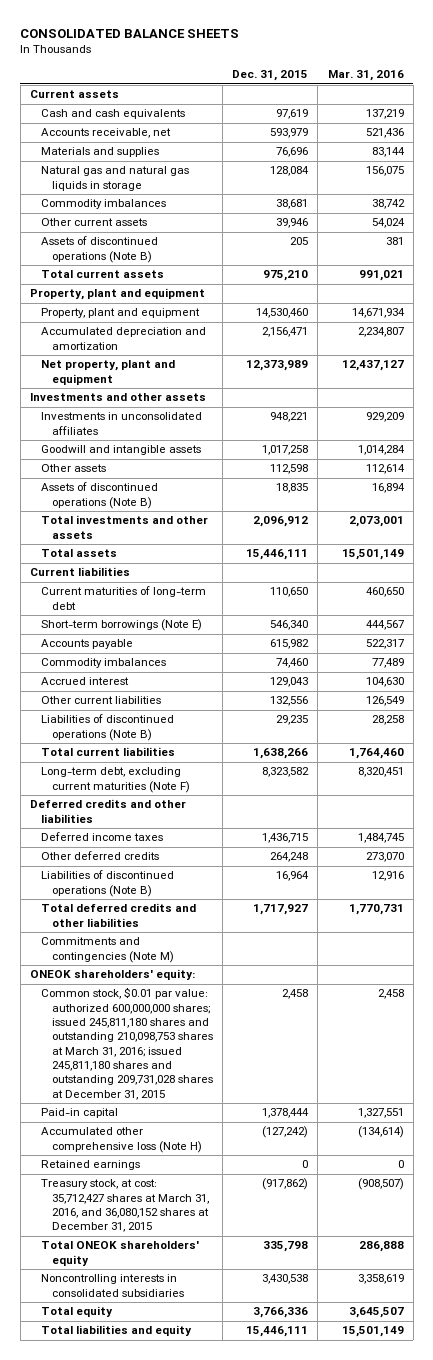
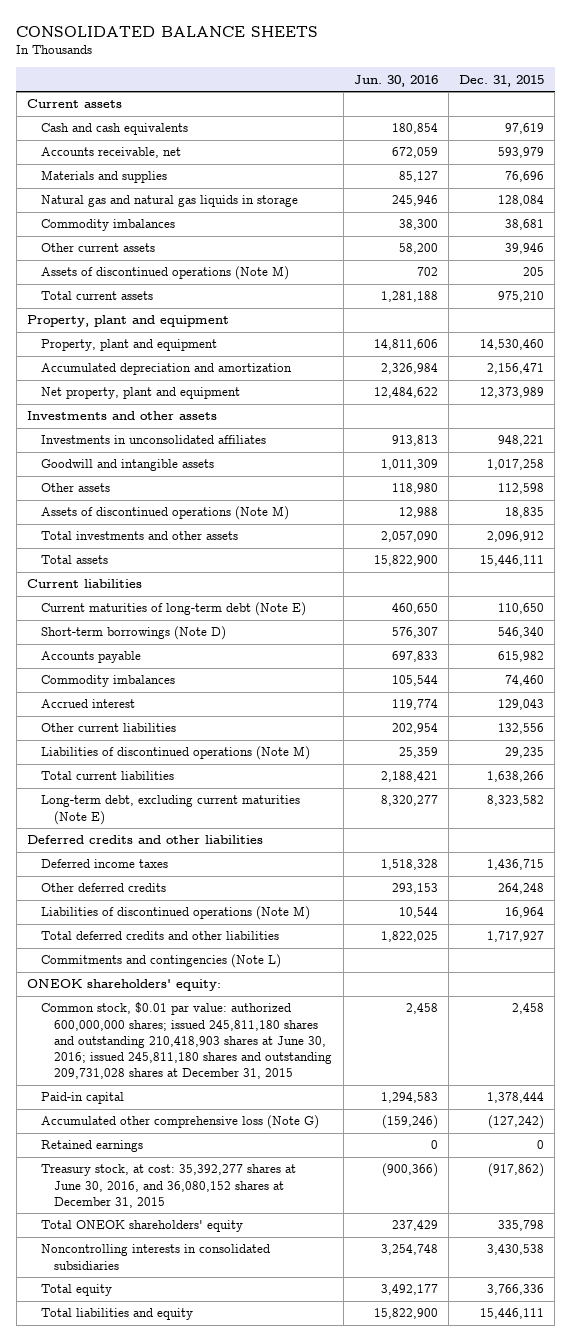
- | Dec. 31, 2015 | Mar. 31, 2016
+ | Jun. 30, 2016 | Dec. 31, 2015
- Assets of discontinued operations (Note B) | 205 | 381
+ Assets of discontinued operations (Note M) | 702 | 205
- Assets of discontinued operations (Note B) | 18,835 | 16,894
+ Assets of discontinued operations (Note M) | 12,988 | 18,835
- Current maturities of long-term debt | 110,650 | 460,650
- Short-term borrowings (Note E) | 546,340 | 444,567
+ Current maturities of long-term debt (Note E) | 460,650 | 110,650
+ Short-term borrowings (Note D) | 576,307 | 546,340
- Liabilities of discontinued operations (Note B) | 29,235 | 28,258
+ Liabilities of discontinued operations (Note M) | 25,359 | 29,235
- Long-term debt, excluding current maturities (Note F) | 8,323,582 | 8,320,451
+ Long-term debt, excluding current maturities (Note E) | 8,320,277 | 8,323,582
- Liabilities of discontinued operations (Note B) | 16,964 | 12,916
+ Liabilities of discontinued operations (Note M) | 10,544 | 16,964
- Commitments and contingencies (Note M)
+ Commitments and contingencies (Note L)
- Common stock, $0.01 par value: authorized 600,000,000 shares; issued 245,811,180 shares and outstanding 210,098,753 shares at March 31, 2016; issued 245,811,180 shares and outstanding 209,731,028 shares at December 31, 2015 | 2,458 | 2,458
+ Common stock, $0.01 par value: authorized 600,000,000 shares; issued 245,811,180 shares and outstanding 210,418,903 shares at June 30, 2016; issued 245,811,180 shares and outstanding 209,731,028 shares at December 31, 2015 | 2,458 | 2,458
- Accumulated other comprehensive loss (Note H) | (127,242) | (134,614)
+ Accumulated other comprehensive loss (Note G) | (159,246) | (127,242)
- Treasury stock, at cost: 35,712,427 shares at March 31, 2016, and 36,080,152 shares at December 31, 2015 | (917,862) | (908,507)
+ Treasury stock, at cost: 35,392,277 shares at June 30, 2016, and 36,080,152 shares at December 31, 2015 | (900,366) | (917,862)

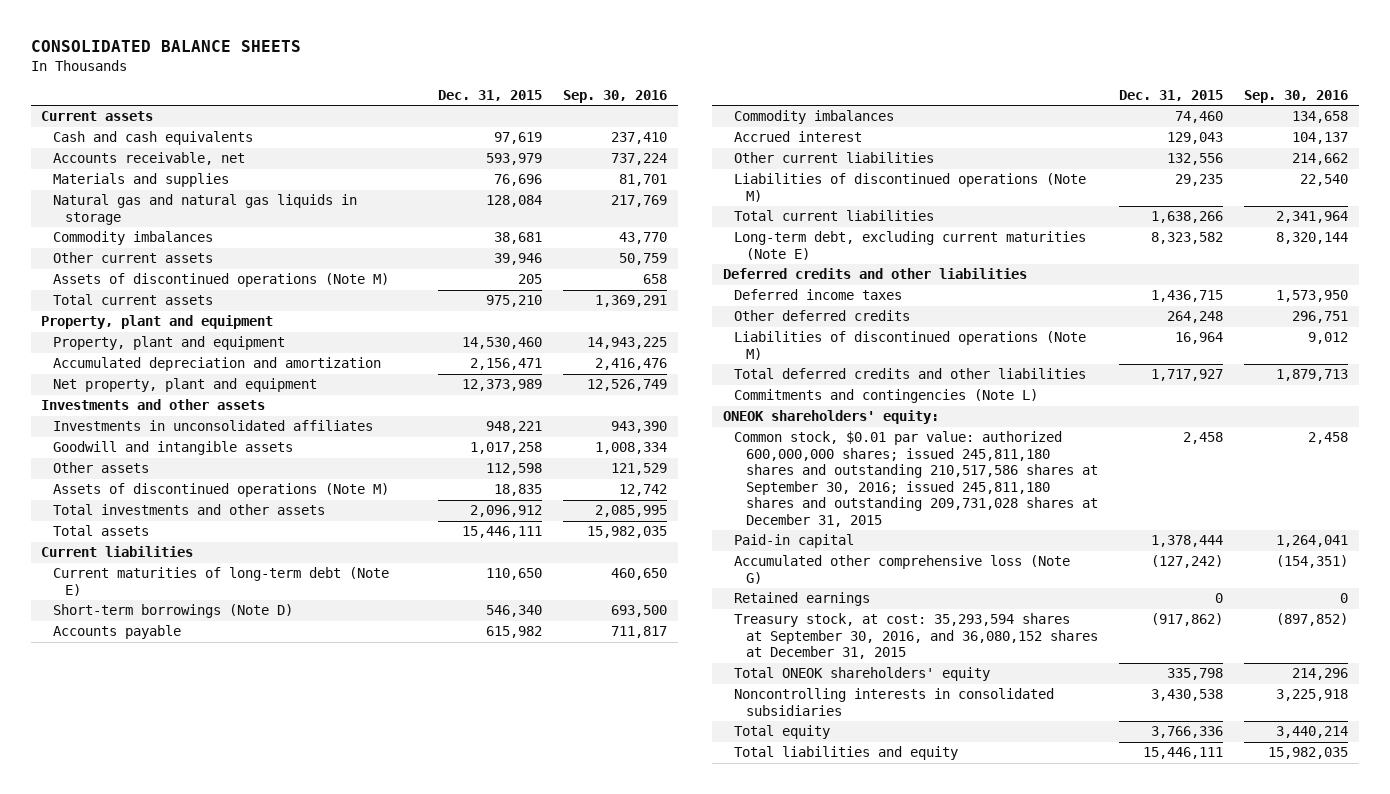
- | Jun. 30, 2016 | Dec. 31, 2015
+ | Dec. 31, 2015 | Sep. 30, 2016
- Common stock, $0.01 par value: authorized 600,000,000 shares; issued 245,811,180 shares and outstanding 210,418,903 shares at June 30, 2016; issued 245,811,180 shares and outstanding 209,731,028 shares at December 31, 2015 | 2,458 | 2,458
+ Common stock, $0.01 par value: authorized 600,000,000 shares; issued 245,811,180 shares and outstanding 210,517,586 shares at September 30, 2016; issued 245,811,180 shares and outstanding 209,731,028 shares at December 31, 2015 | 2,458 | 2,458
- Treasury stock, at cost: 35,392,277 shares at June 30, 2016, and 36,080,152 shares at December 31, 2015 | (900,366) | (917,862)
+ Treasury stock, at cost: 35,293,594 shares at September 30, 2016, and 36,080,152 shares at December 31, 2015 | (917,862) | (897,852)

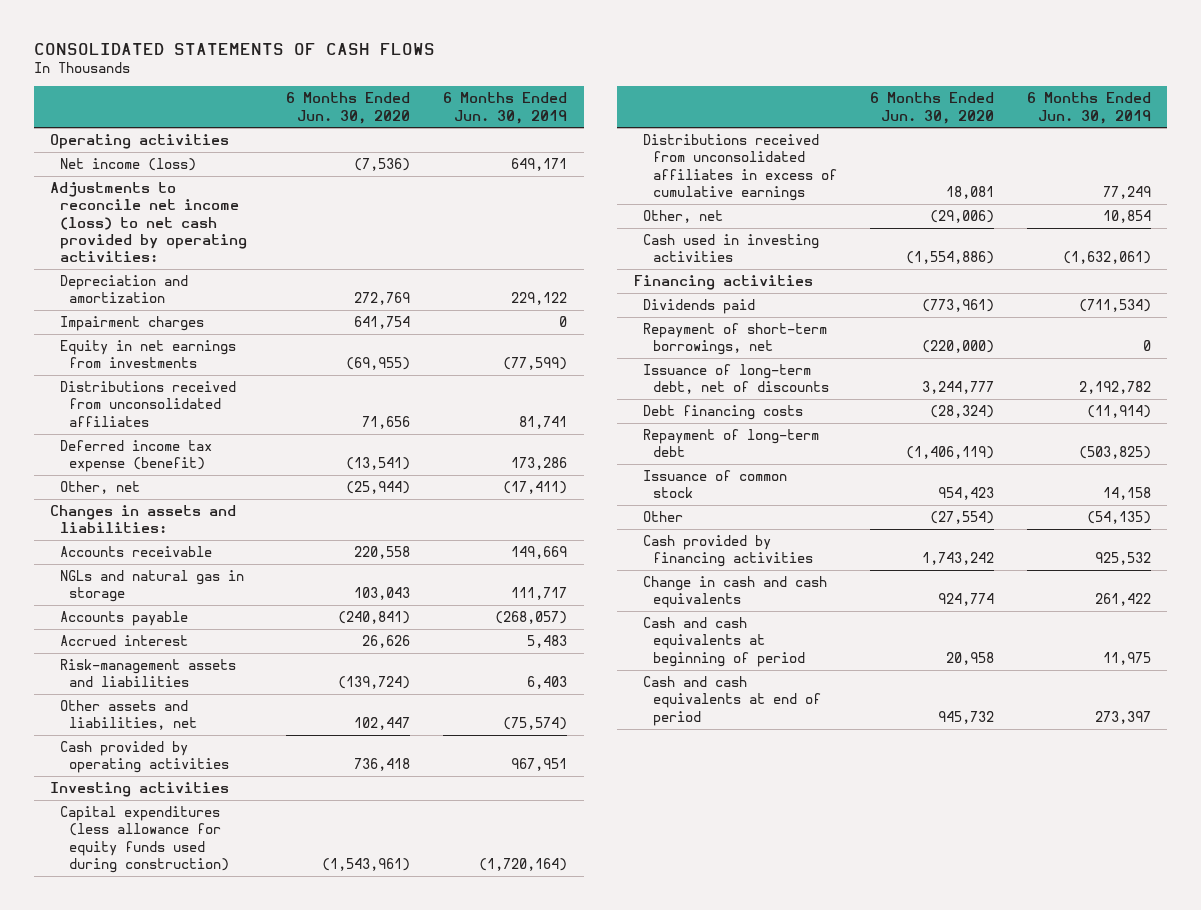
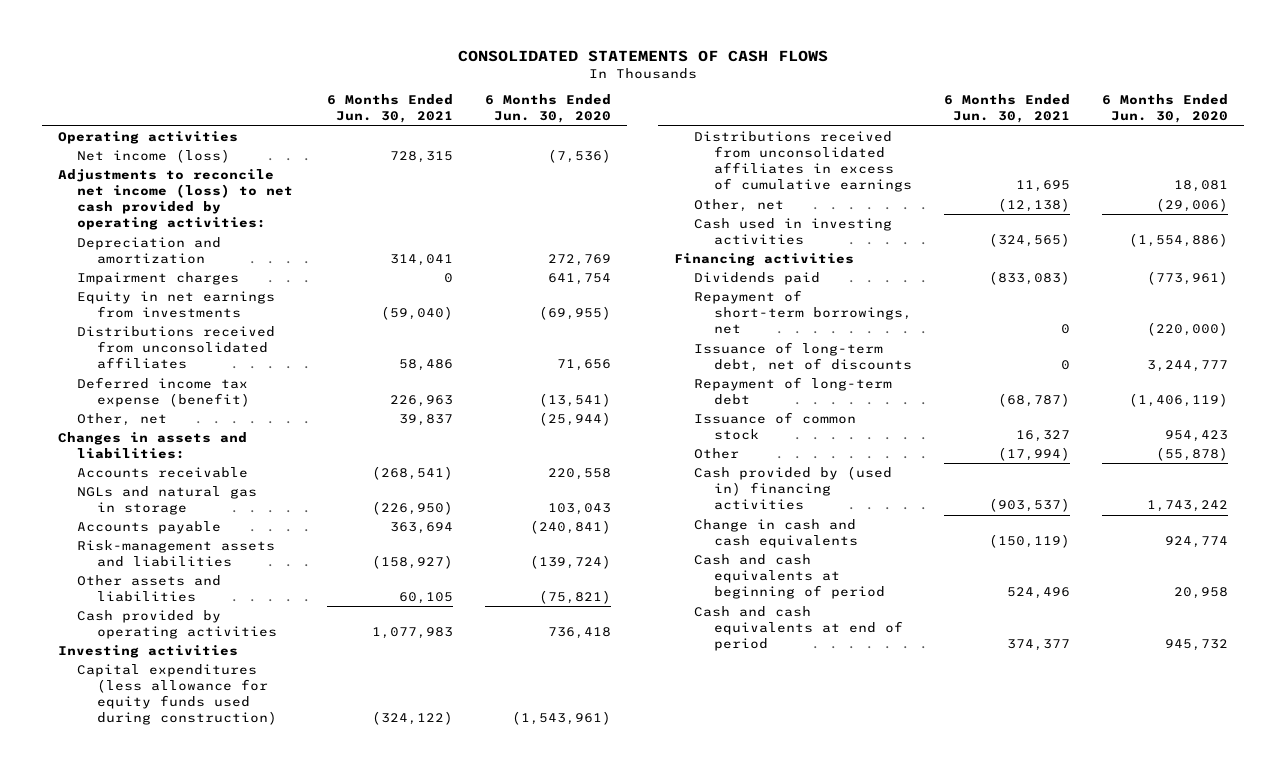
- | 6 Months Ended Jun. 30, 2020 | 6 Months Ended Jun. 30, 2019
+ | 6 Months Ended Jun. 30, 2021 | 6 Months Ended Jun. 30, 2020
- Accrued interest | 26,626 | 5,483
- Other assets and liabilities, net | 102,447 | (75,574)
+ Other assets and liabilities | 60,105 | (75,821)
- Debt financing costs | (28,324) | (11,914)
- Other | (27,554) | (54,135)
- Cash provided by financing activities | 1,743,242 | 925,532
+ Other | (17,994) | (55,878)
+ Cash provided by (used in) financing activities | (903,537) | 1,743,242

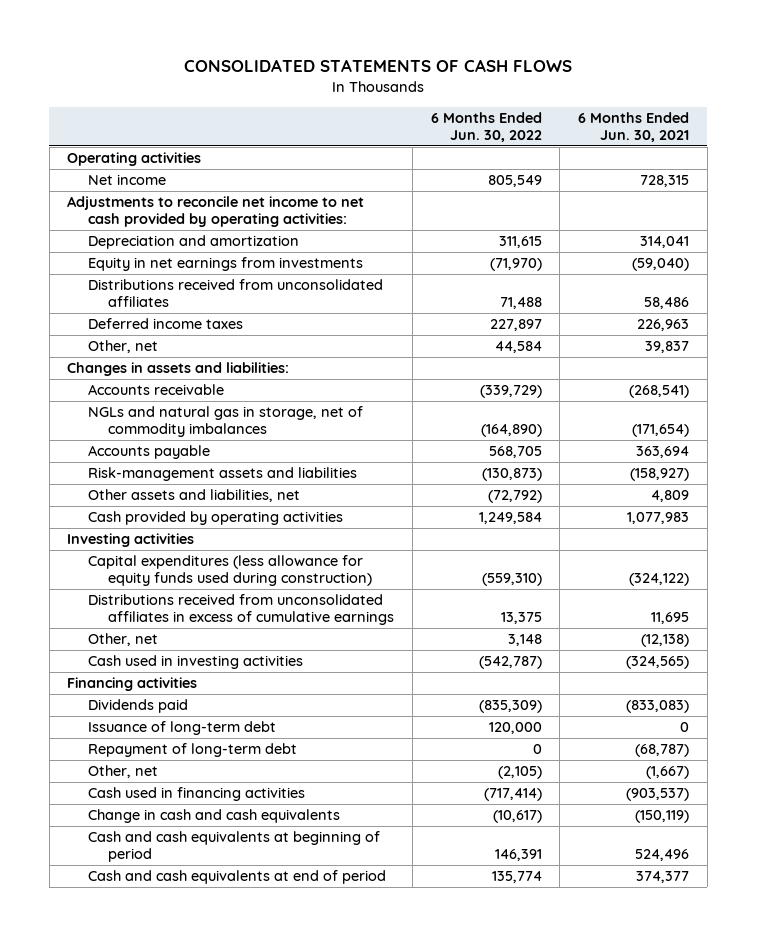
- | 6 Months Ended Jun. 30, 2021 | 6 Months Ended Jun. 30, 2020
+ | 6 Months Ended Jun. 30, 2022 | 6 Months Ended Jun. 30, 2021
- Net income (loss) | 728,315 | (7,536)
- Adjustments to reconcile net income (loss) to net cash provided by operating activities:
+ Net income | 805,549 | 728,315
+ Adjustments to reconcile net income to net cash provided by operating activities:
- Impairment charges | 0 | 641,754
- Deferred income tax expense (benefit) | 226,963 | (13,541)
+ Deferred income taxes | 227,897 | 226,963
- NGLs and natural gas in storage | (226,950) | 103,043
+ NGLs and natural gas in storage, net of commodity imbalances | (164,890) | (171,654)
- Other assets and liabilities | 60,105 | (75,821)
+ Other assets and liabilities, net | (72,792) | 4,809
- Repayment of short-term borrowings, net | 0 | (220,000)
- Issuance of long-term debt, net of discounts | 0 | 3,244,777
+ Issuance of long-term debt | 120,000 | 0
- Issuance of common stock | 16,327 | 954,423
- Other | (17,994) | (55,878)
- Cash provided by (used in) financing activities | (903,537) | 1,743,242
+ Other, net | (2,105) | (1,667)
+ Cash used in financing activities | (717,414) | (903,537)

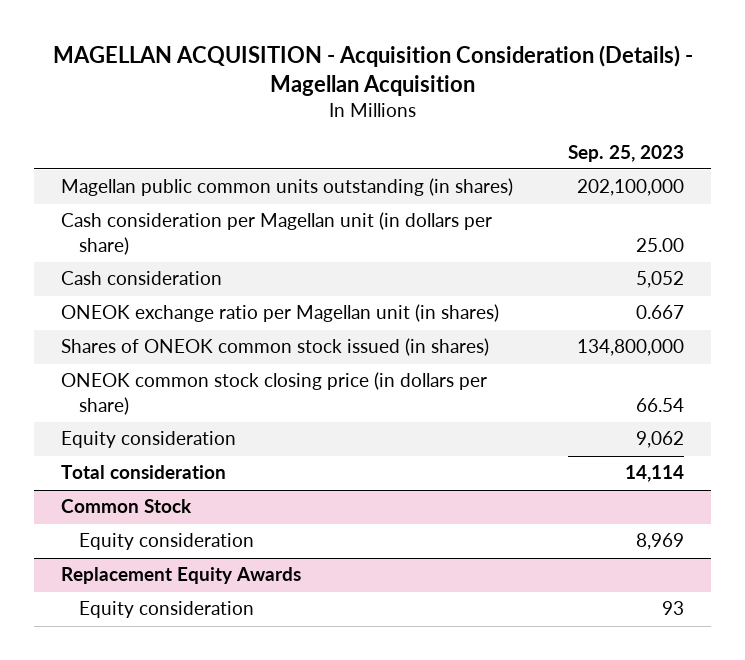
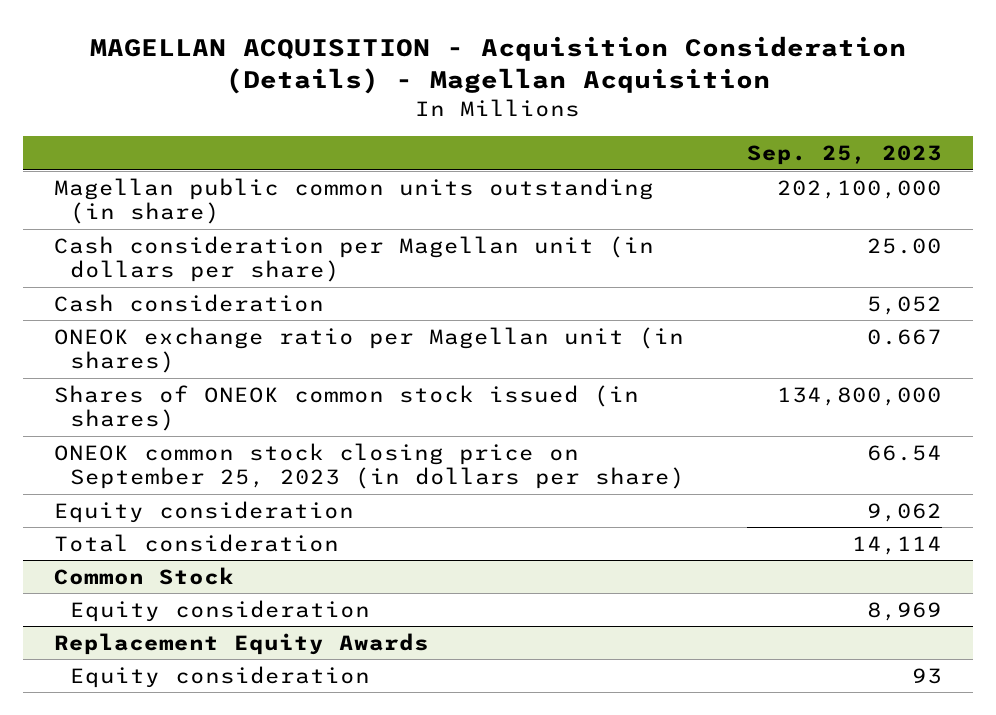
- Magellan public common units outstanding (in shares) | 202,100,000
+ Magellan public common units outstanding (in share) | 202,100,000
- ONEOK common stock closing price (in dollars per share) | 66.54
+ ONEOK common stock closing price on September 25, 2023 (in dollars per share) | 66.54

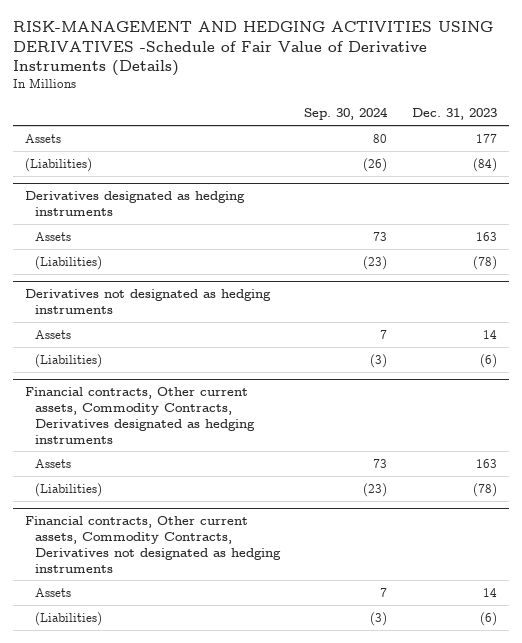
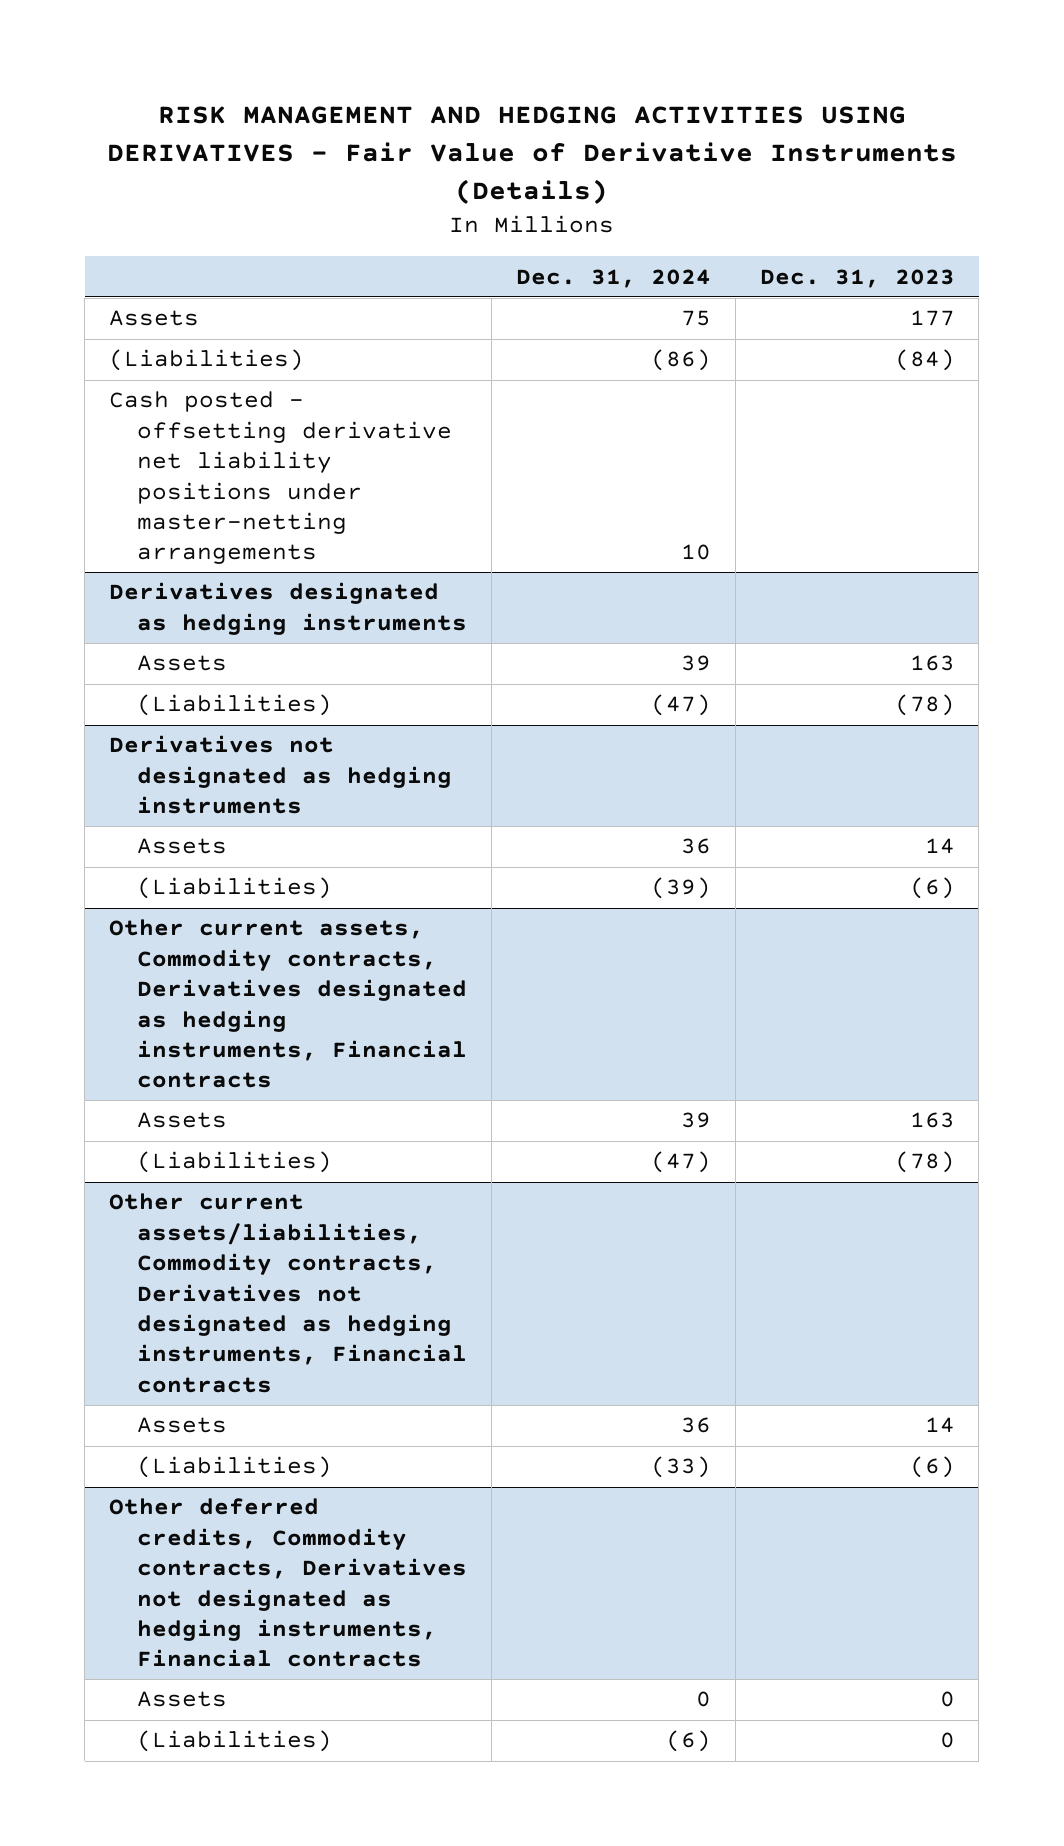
- RISK-MANAGEMENT AND HEDGING ACTIVITIES USING DERIVATIVES -Schedule of Fair Value of Derivative Instruments (Details)
+ RISK MANAGEMENT AND HEDGING ACTIVITIES USING DERIVATIVES - Fair Value of Derivative Instruments (Details)
- | Sep. 30, 2024 | Dec. 31, 2023
+ | Dec. 31, 2024 | Dec. 31, 2023
+ Cash posted - offsetting derivative net liability positions under master-netting arrangements | 10 |
- Financial contracts, Other current assets, Commodity Contracts, Derivatives designated as hedging instruments
+ Other current assets, Commodity contracts, Derivatives designated as hedging instruments, Financial contracts
- Financial contracts, Other current assets, Commodity Contracts, Derivatives not designated as hedging instruments
+ Other current assets/liabilities, Commodity contracts, Derivatives not designated as hedging instruments, Financial contracts
+ Other deferred credits, Commodity contracts, Derivatives not designated as hedging instruments, Financial contracts
+ Assets | 0 | 0
+ (Liabilities) | (6) | 0

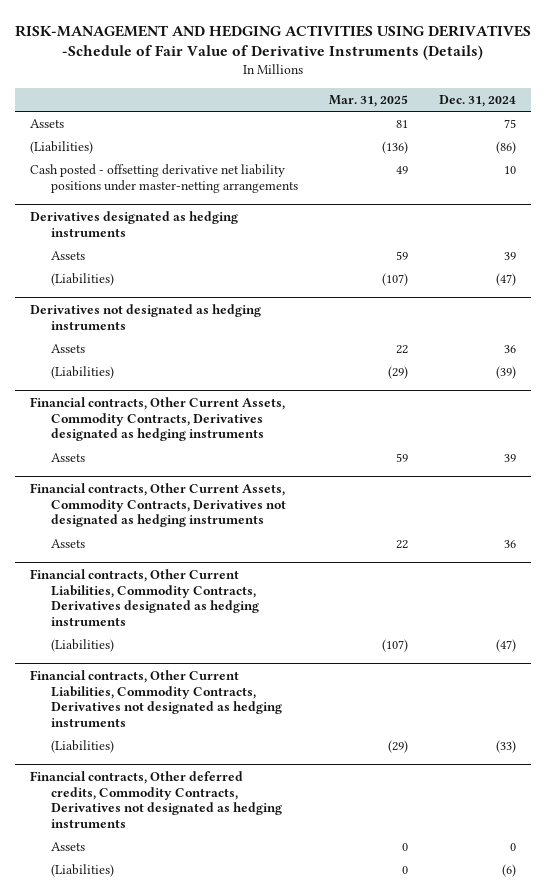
- RISK MANAGEMENT AND HEDGING ACTIVITIES USING DERIVATIVES - Fair Value of Derivative Instruments (Details)
+ RISK-MANAGEMENT AND HEDGING ACTIVITIES USING DERIVATIVES -Schedule of Fair Value of Derivative Instruments (Details)
- | Dec. 31, 2024 | Dec. 31, 2023
+ | Mar. 31, 2025 | Dec. 31, 2024
- Other current assets, Commodity contracts, Derivatives designated as hedging instruments, Financial contracts
+ Financial contracts, Other Current Assets, Commodity Contracts, Derivatives designated as hedging instruments
- (Liabilities) | (47) | (78)
- Other current assets/liabilities, Commodity contracts, Derivatives not designated as hedging instruments, Financial contracts
+ Financial contracts, Other Current Assets, Commodity Contracts, Derivatives not designated as hedging instruments
+ Financial contracts, Other Current Liabilities, Commodity Contracts, Derivatives designated as hedging instruments
+ (Liabilities) | (107) | (47)
+ Financial contracts, Other Current Liabilities, Commodity Contracts, Derivatives not designated as hedging instruments
- Other deferred credits, Commodity contracts, Derivatives not designated as hedging instruments, Financial contracts
+ Financial contracts, Other deferred credits, Commodity Contracts, Derivatives not designated as hedging instruments

